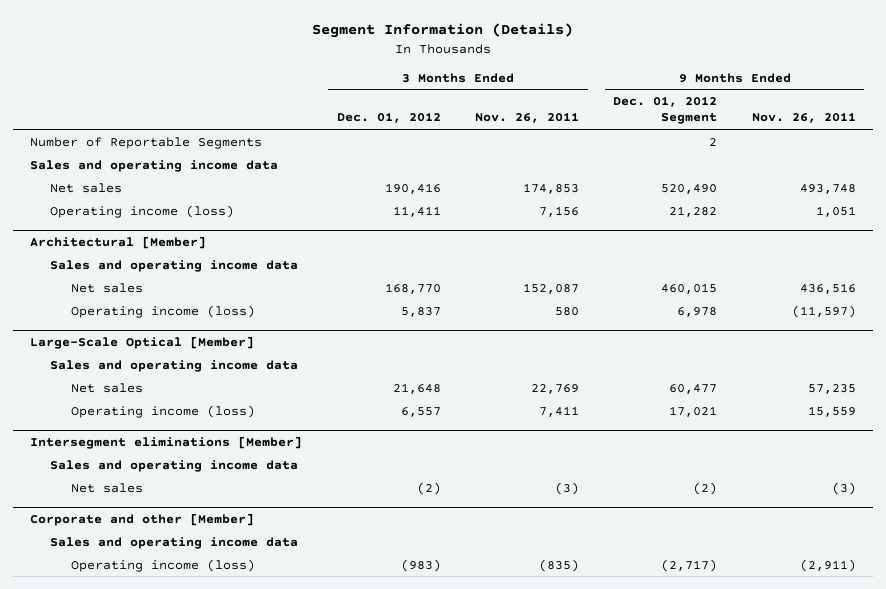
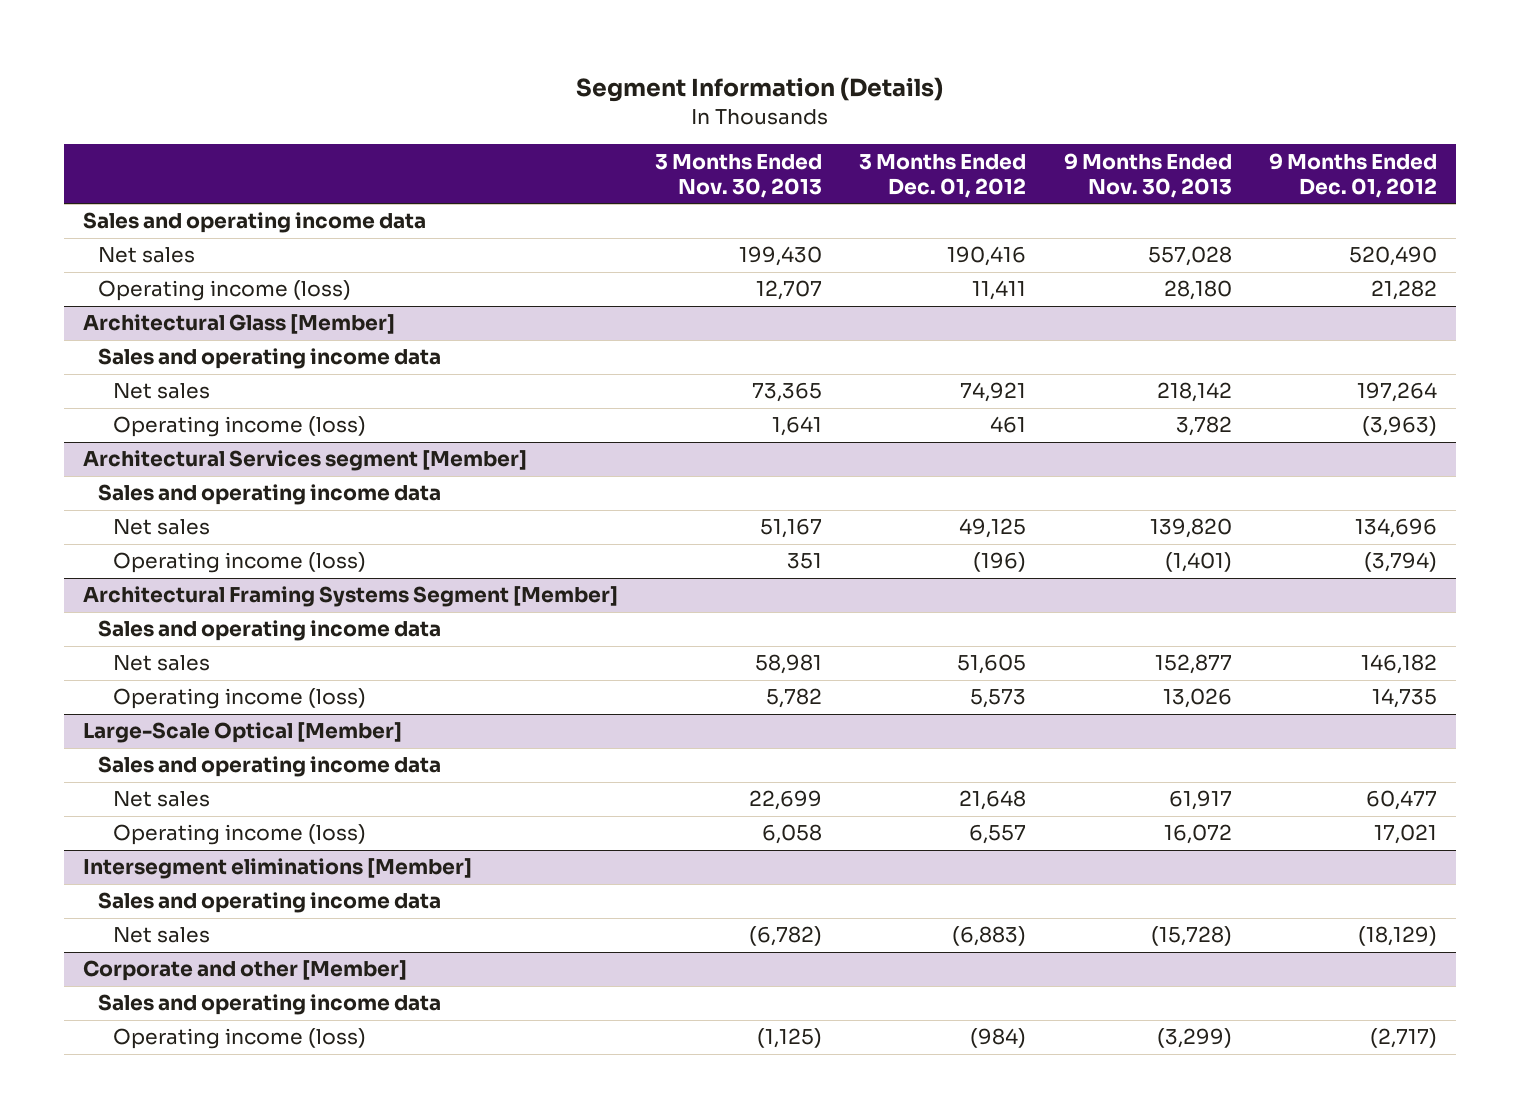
- | 3 Months Ended Dec. 01, 2012 | 3 Months Ended Nov. 26, 2011 | 9 Months Ended Dec. 01, 2012 Segment | 9 Months Ended Nov. 26, 2011
+ | 3 Months Ended Nov. 30, 2013 | 3 Months Ended Dec. 01, 2012 | 9 Months Ended Nov. 30, 2013 | 9 Months Ended Dec. 01, 2012
- Number of Reportable Segments | | | 2 |
- Architectural [Member]
+ Architectural Glass [Member]
- Net sales | 168,770 | 152,087 | 460,015 | 436,516
- Operating income (loss) | 5,837 | 580 | 6,978 | (11,597)
+ Net sales | 73,365 | 74,921 | 218,142 | 197,264
+ Operating income (loss) | 1,641 | 461 | 3,782 | (3,963)
+ Architectural Services segment [Member]
+ Sales and operating income data
+ Net sales | 51,167 | 49,125 | 139,820 | 134,696
+ Operating income (loss) | 351 | (196) | (1,401) | (3,794)
+ Architectural Framing Systems Segment [Member]
+ Sales and operating income data
+ Net sales | 58,981 | 51,605 | 152,877 | 146,182
+ Operating income (loss) | 5,782 | 5,573 | 13,026 | 14,735
@ Intersegment eliminations [Member]
- Net sales | (2) | (3) | (2) | (3)
+ Net sales | (6,782) | (6,883) | (15,728) | (18,129)
@ Corporate and other [Member]
- Operating income (loss) | (983) | (835) | (2,717) | (2,911)
+ Operating income (loss) | (1,125) | (984) | (3,299) | (2,717)

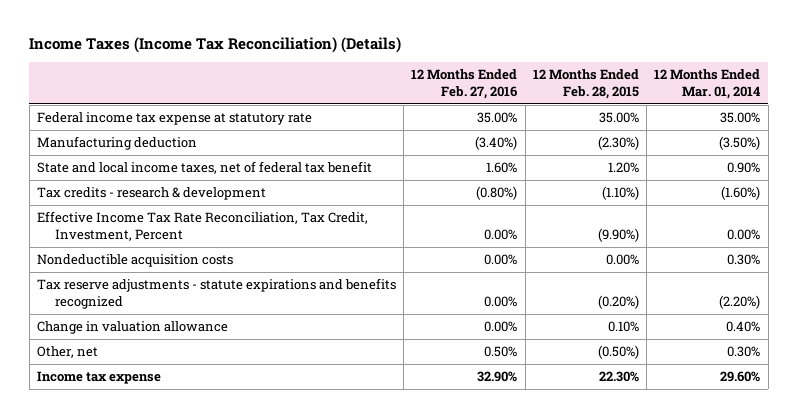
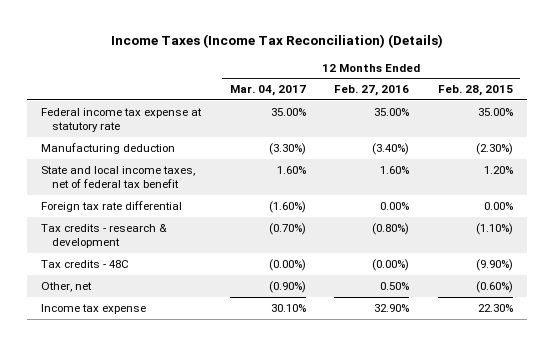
- | 12 Months Ended Feb. 27, 2016 | 12 Months Ended Feb. 28, 2015 | 12 Months Ended Mar. 01, 2014
+ | 12 Months Ended Mar. 04, 2017 | 12 Months Ended Feb. 27, 2016 | 12 Months Ended Feb. 28, 2015
+ Foreign tax rate differential | (1.60%) | 0.00% | 0.00%
- Effective Income Tax Rate Reconciliation, Tax Credit, Investment, Percent | 0.00% | (9.90%) | 0.00%
- Nondeductible acquisition costs | 0.00% | 0.00% | 0.30%
- Tax reserve adjustments - statute expirations and benefits recognized | 0.00% | (0.20%) | (2.20%)
- Change in valuation allowance | 0.00% | 0.10% | 0.40%
- Other, net | 0.50% | (0.50%) | 0.30%
+ Tax credits - 48C | (0.00%) | (0.00%) | (9.90%)
+ Other, net | (0.90%) | 0.50% | (0.60%)

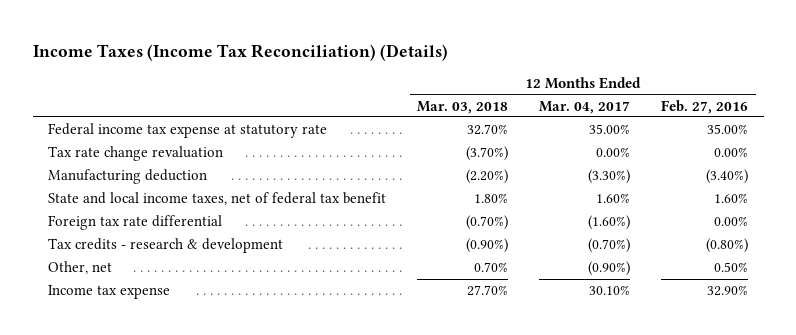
- | 12 Months Ended Mar. 04, 2017 | 12 Months Ended Feb. 27, 2016 | 12 Months Ended Feb. 28, 2015
+ | 12 Months Ended Mar. 03, 2018 | 12 Months Ended Mar. 04, 2017 | 12 Months Ended Feb. 27, 2016
+ Tax rate change revaluation | (3.70%) | 0.00% | 0.00%
- Tax credits - 48C | (0.00%) | (0.00%) | (9.90%)

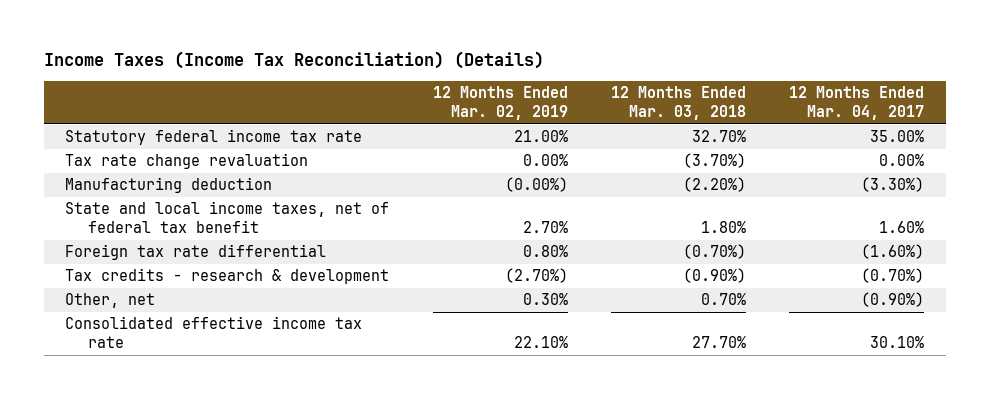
- | 12 Months Ended Mar. 03, 2018 | 12 Months Ended Mar. 04, 2017 | 12 Months Ended Feb. 27, 2016
+ | 12 Months Ended Mar. 02, 2019 | 12 Months Ended Mar. 03, 2018 | 12 Months Ended Mar. 04, 2017
- Federal income tax expense at statutory rate | 32.70% | 35.00% | 35.00%
+ Statutory federal income tax rate | 21.00% | 32.70% | 35.00%
- Income tax expense | 27.70% | 30.10% | 32.90%
+ Consolidated effective income tax rate | 22.10% | 27.70% | 30.10%

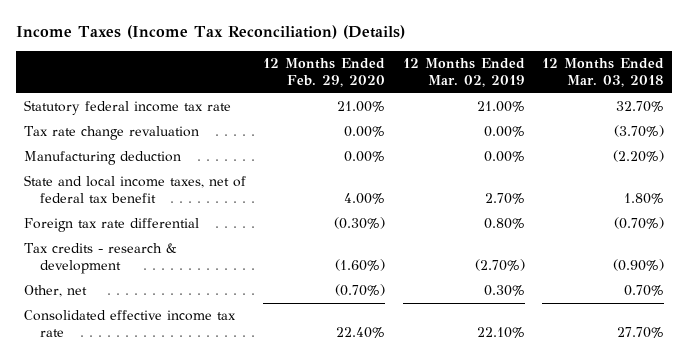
- | 12 Months Ended Mar. 02, 2019 | 12 Months Ended Mar. 03, 2018 | 12 Months Ended Mar. 04, 2017
+ | 12 Months Ended Feb. 29, 2020 | 12 Months Ended Mar. 02, 2019 | 12 Months Ended Mar. 03, 2018
- Manufacturing deduction | (0.00%) | (2.20%) | (3.30%)
+ Manufacturing deduction | 0.00% | 0.00% | (2.20%)

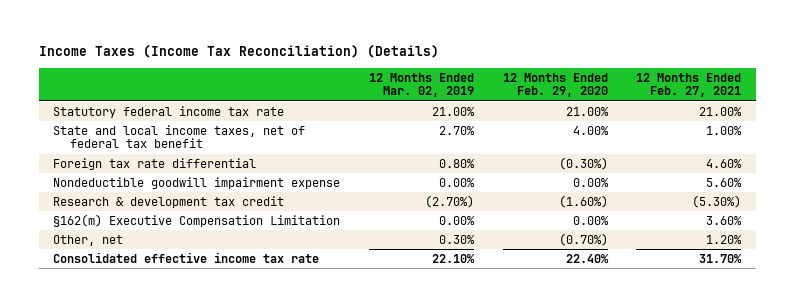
- | 12 Months Ended Feb. 29, 2020 | 12 Months Ended Mar. 02, 2019 | 12 Months Ended Mar. 03, 2018
+ | 12 Months Ended Mar. 02, 2019 | 12 Months Ended Feb. 29, 2020 | 12 Months Ended Feb. 27, 2021
- Tax rate change revaluation | 0.00% | 0.00% | (3.70%)
- Manufacturing deduction | 0.00% | 0.00% | (2.20%)
- Tax credits - research & development | (1.60%) | (2.70%) | (0.90%)
+ Nondeductible goodwill impairment expense | 0.00% | 0.00% | 5.60%
+ Research & development tax credit | (2.70%) | (1.60%) | (5.30%)
+ §162(m) Executive Compensation Limitation | 0.00% | 0.00% | 3.60%

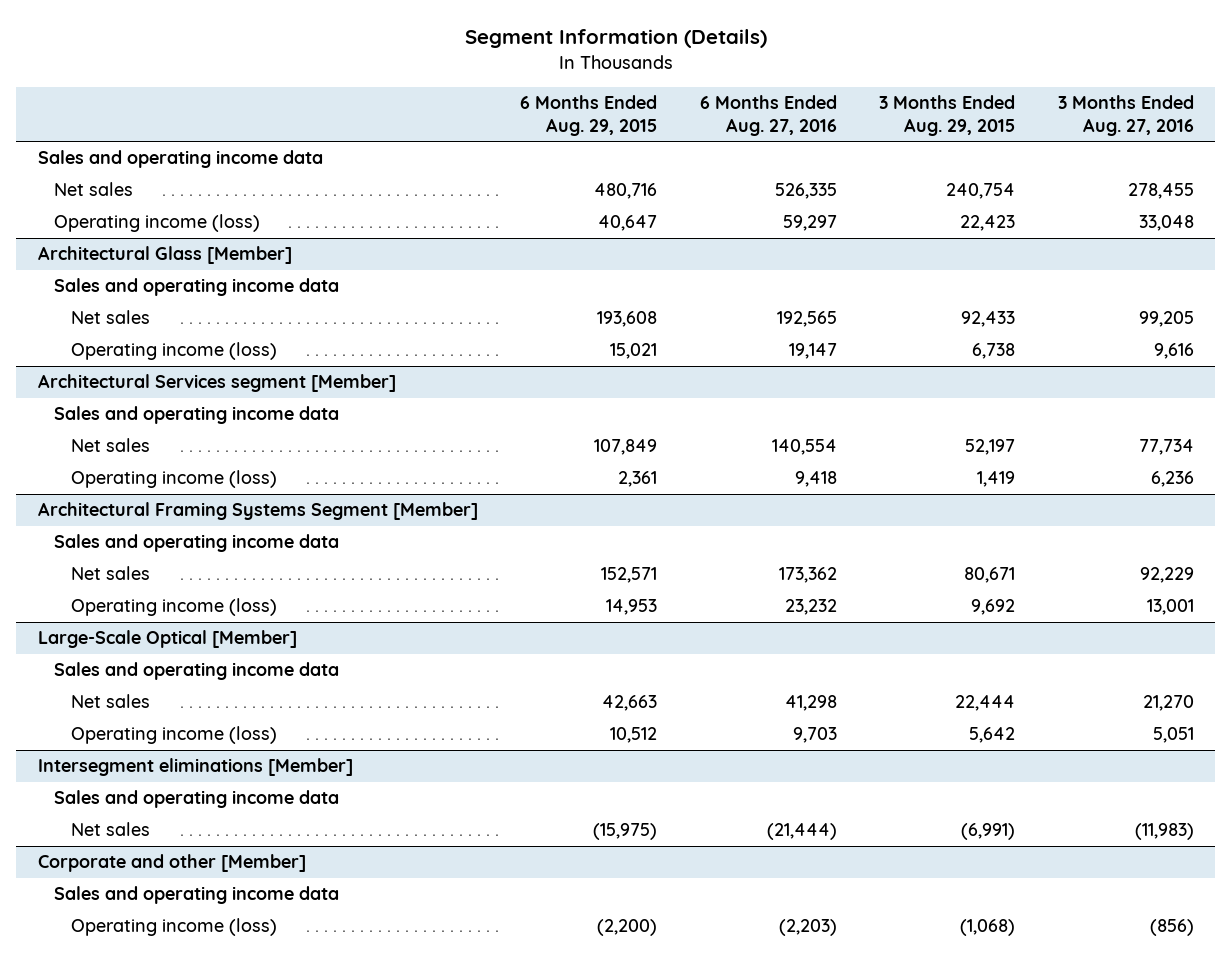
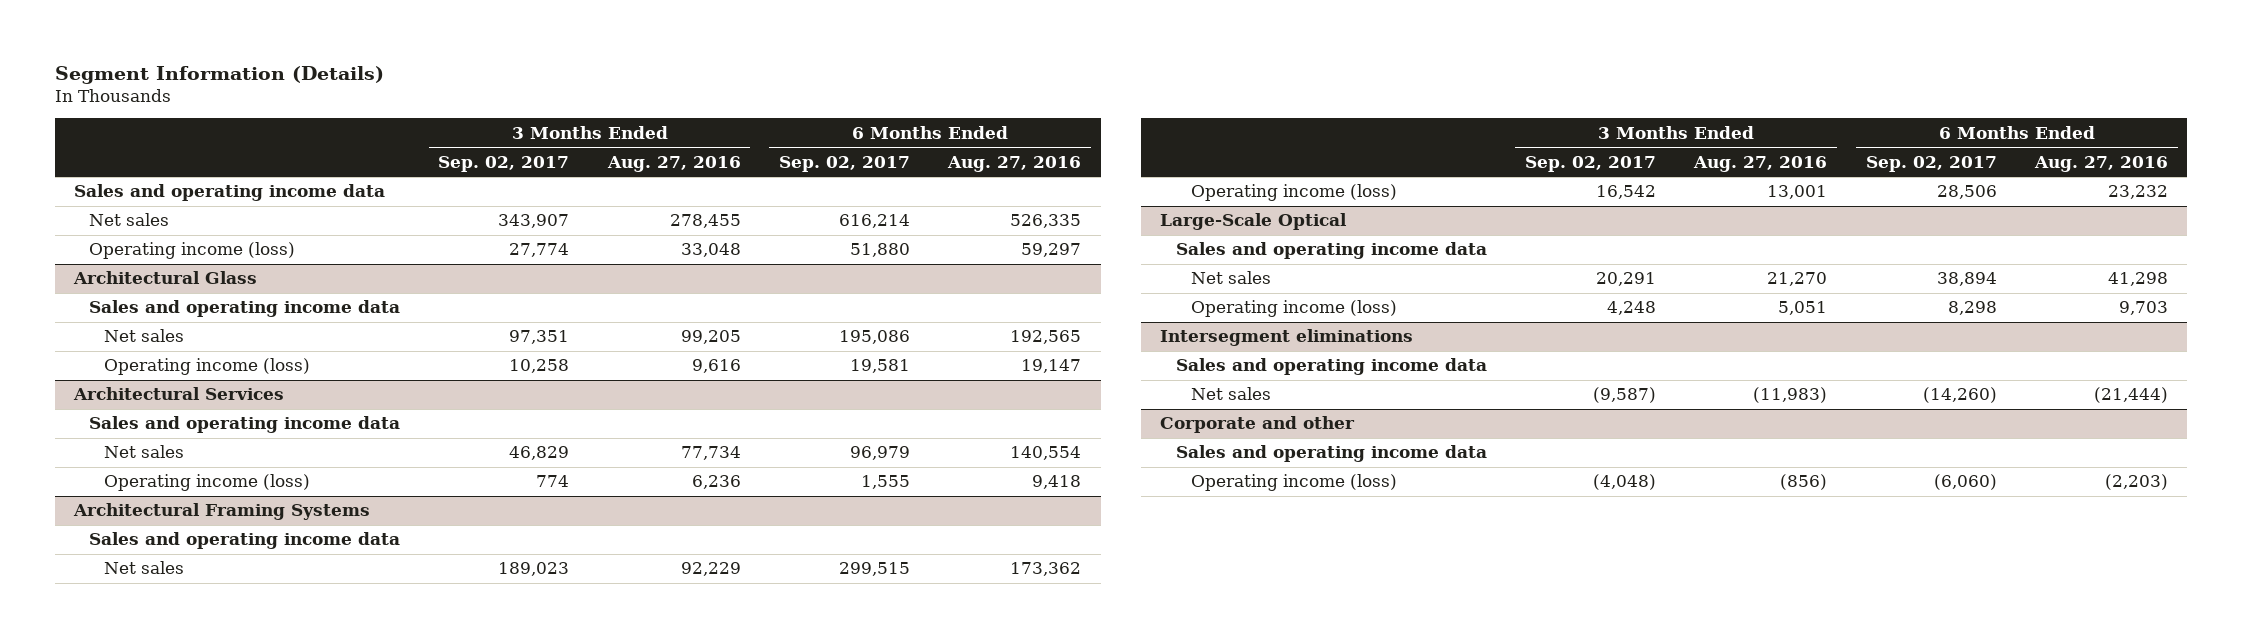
- | 6 Months Ended Aug. 29, 2015 | 6 Months Ended Aug. 27, 2016 | 3 Months Ended Aug. 29, 2015 | 3 Months Ended Aug. 27, 2016
+ | 3 Months Ended Sep. 02, 2017 | 3 Months Ended Aug. 27, 2016 | 6 Months Ended Sep. 02, 2017 | 6 Months Ended Aug. 27, 2016
- Architectural Glass [Member]
+ Architectural Glass
- Architectural Services segment [Member]
+ Architectural Services
- Architectural Framing Systems Segment [Member]
+ Architectural Framing Systems
- Large-Scale Optical [Member]
+ Large-Scale Optical
- Intersegment eliminations [Member]
+ Intersegment eliminations
- Corporate and other [Member]
+ Corporate and other

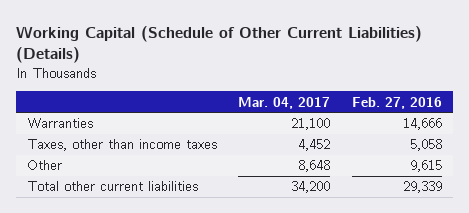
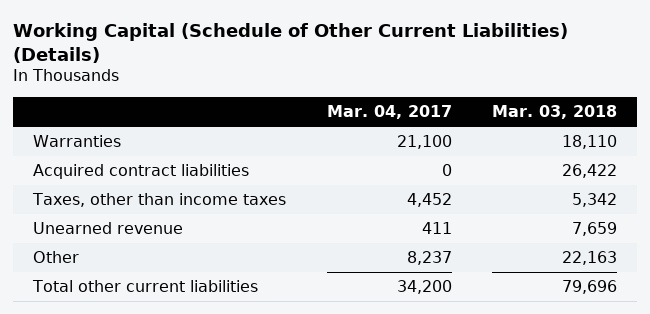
- | Mar. 04, 2017 | Feb. 27, 2016
+ | Mar. 04, 2017 | Mar. 03, 2018
+ Acquired contract liabilities | 0 | 26,422
- Other | 8,648 | 9,615
+ Unearned revenue | 411 | 7,659
+ Other | 8,237 | 22,163

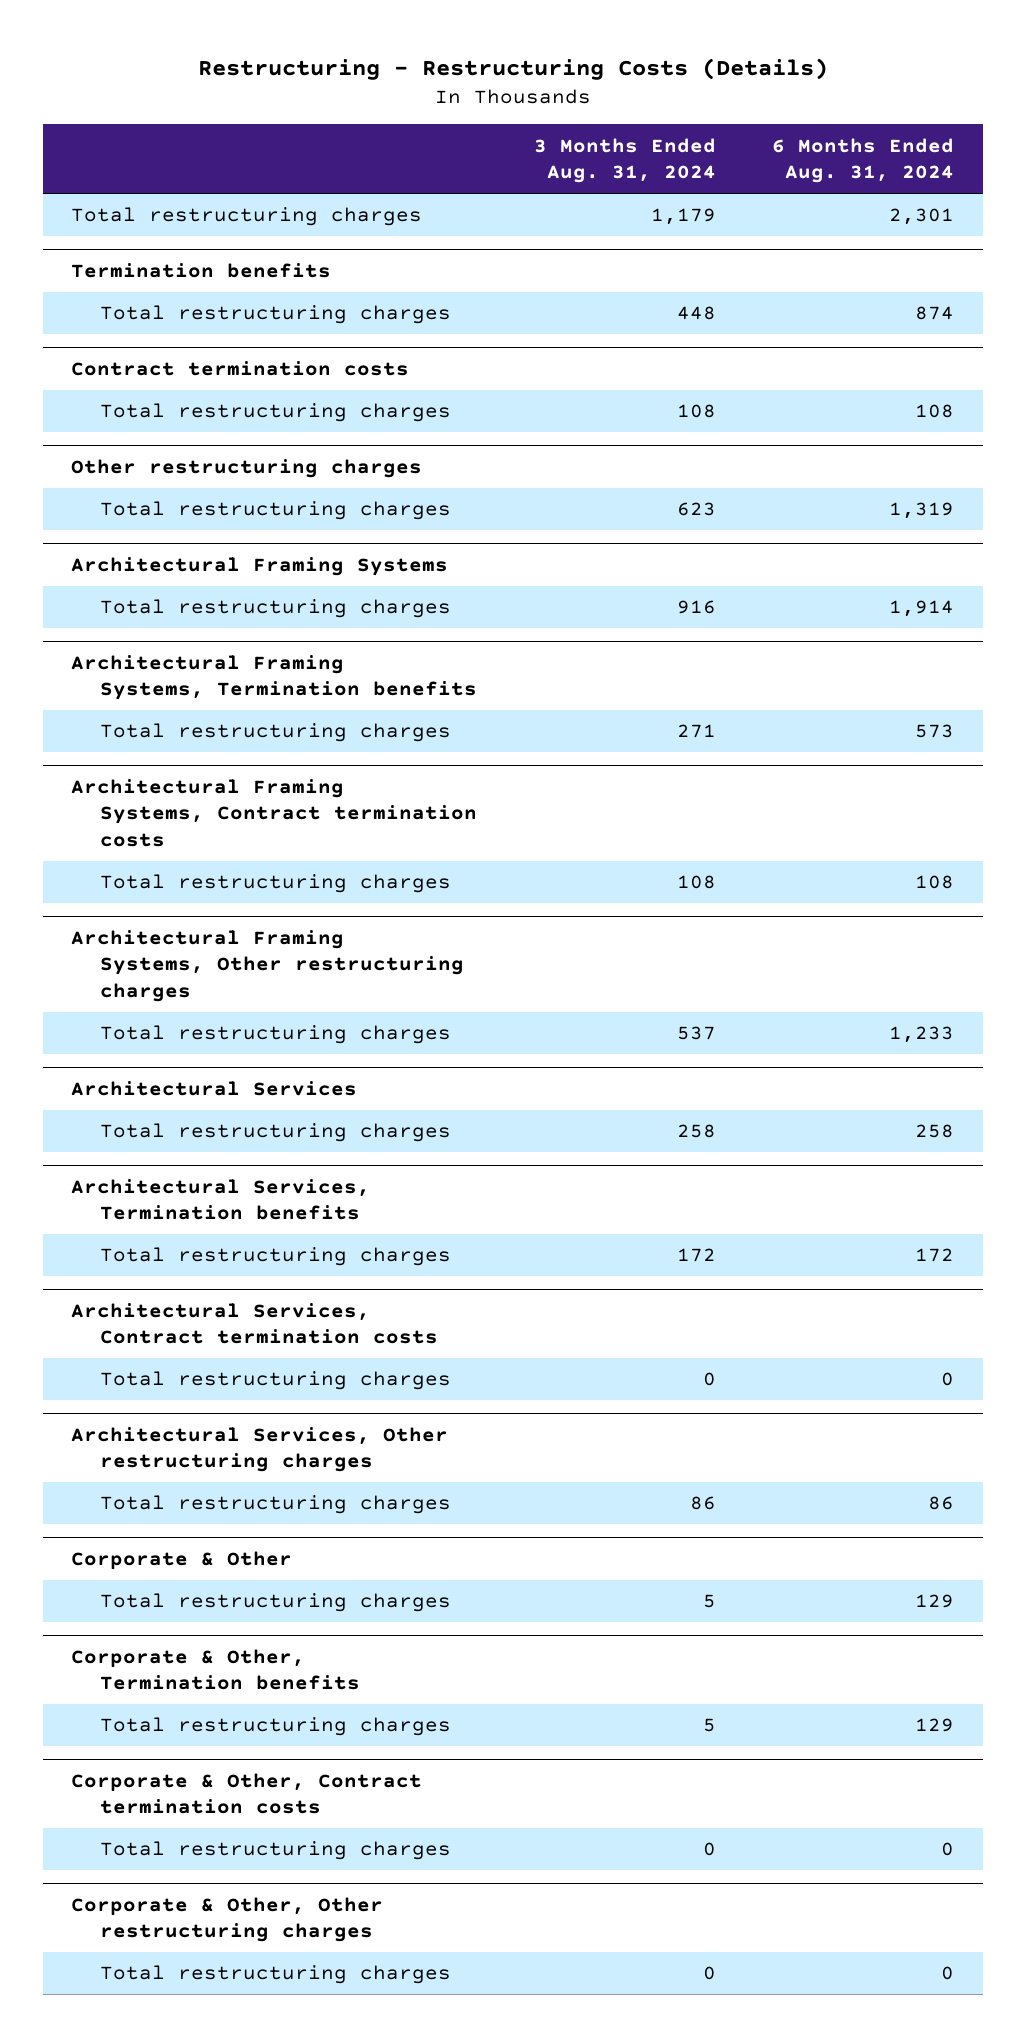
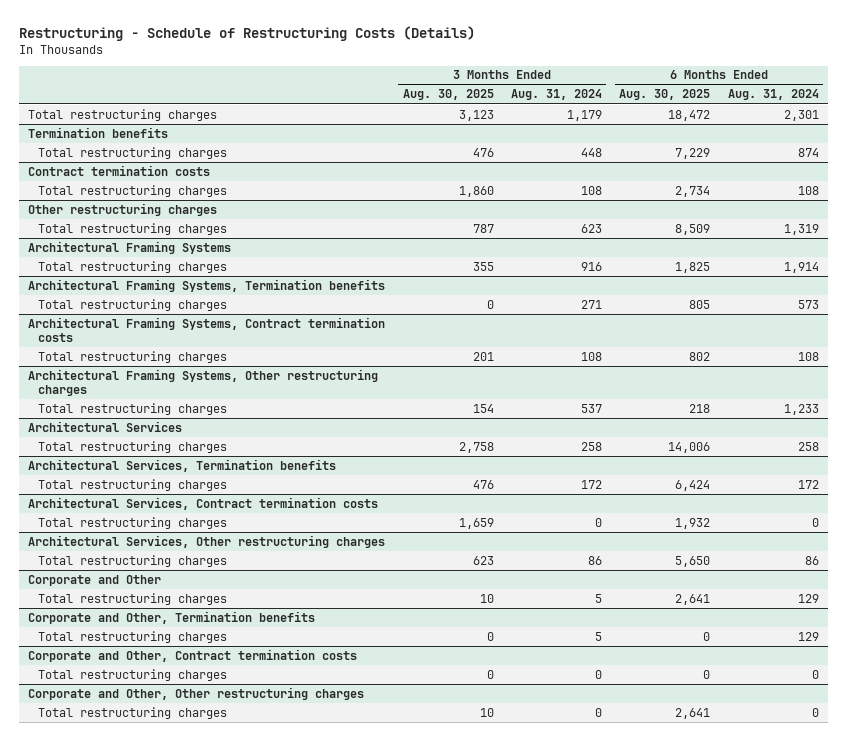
- Restructuring - Restructuring Costs (Details)
+ Restructuring - Schedule of Restructuring Costs (Details)
- | 3 Months Ended Aug. 31, 2024 | 6 Months Ended Aug. 31, 2024
+ | 3 Months Ended Aug. 30, 2025 | 3 Months Ended Aug. 31, 2024 | 6 Months Ended Aug. 30, 2025 | 6 Months Ended Aug. 31, 2024
- Corporate & Other
+ Corporate and Other
- Corporate & Other, Termination benefits
+ Corporate and Other, Termination benefits
- Corporate & Other, Contract termination costs
+ Corporate and Other, Contract termination costs
- Corporate & Other, Other restructuring charges
+ Corporate and Other, Other restructuring charges

